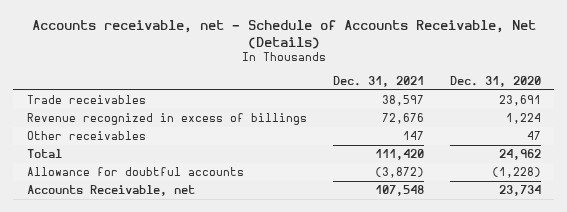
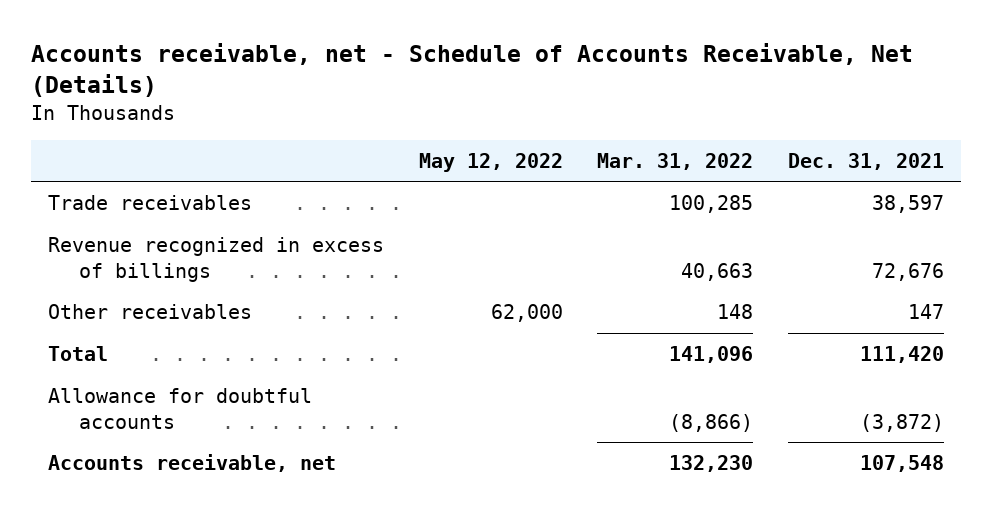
- | Dec. 31, 2021 | Dec. 31, 2020
+ | May 12, 2022 | Mar. 31, 2022 | Dec. 31, 2021
- Accounts Receivable, net | 107,548 | 23,734
+ Accounts receivable, net | | 132,230 | 107,548

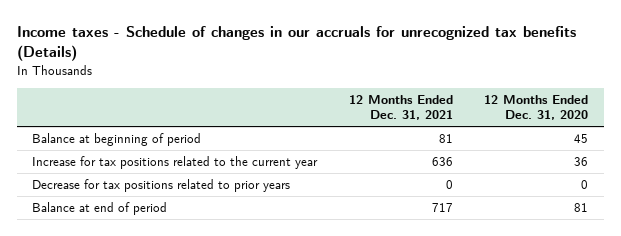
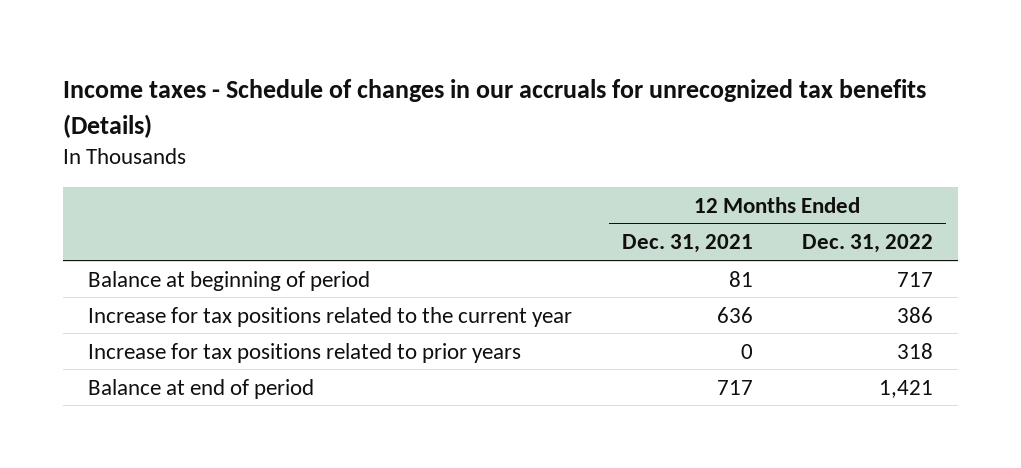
- | 12 Months Ended Dec. 31, 2021 | 12 Months Ended Dec. 31, 2020
+ | 12 Months Ended Dec. 31, 2021 | 12 Months Ended Dec. 31, 2022
- Decrease for tax positions related to prior years | 0 | 0
+ Increase for tax positions related to prior years | 0 | 318

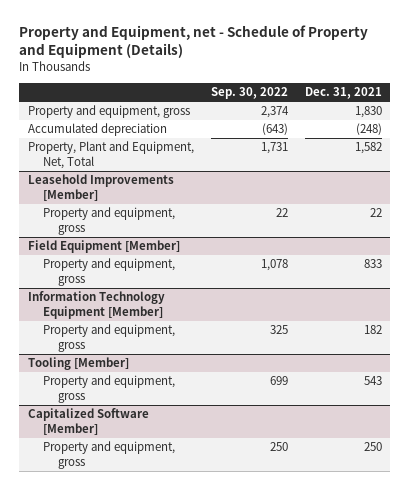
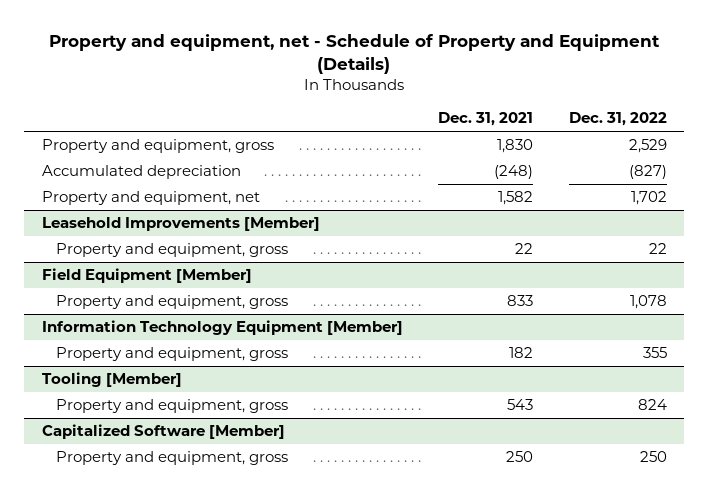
- Property and Equipment, net - Schedule of Property and Equipment (Details)
+ Property and equipment, net - Schedule of Property and Equipment (Details)
- | Sep. 30, 2022 | Dec. 31, 2021
+ | Dec. 31, 2021 | Dec. 31, 2022
- Property, Plant and Equipment, Net, Total | 1,731 | 1,582
+ Property and equipment, net | 1,582 | 1,702

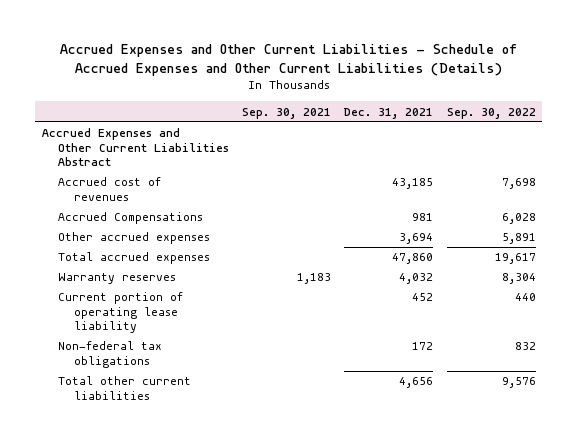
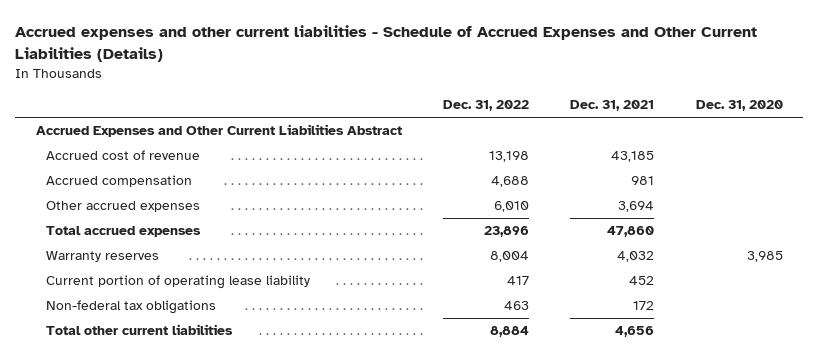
- Accrued Expenses and Other Current Liabilities - Schedule of Accrued Expenses and Other Current Liabilities (Details)
+ Accrued expenses and other current liabilities - Schedule of Accrued Expenses and Other Current Liabilities (Details)
- | Sep. 30, 2021 | Dec. 31, 2021 | Sep. 30, 2022
+ | Dec. 31, 2022 | Dec. 31, 2021 | Dec. 31, 2020
- Accrued cost of revenues | | 43,185 | 7,698
- Accrued Compensations | | 981 | 6,028
+ Accrued cost of revenue | 13,198 | 43,185 |
+ Accrued compensation | 4,688 | 981 |

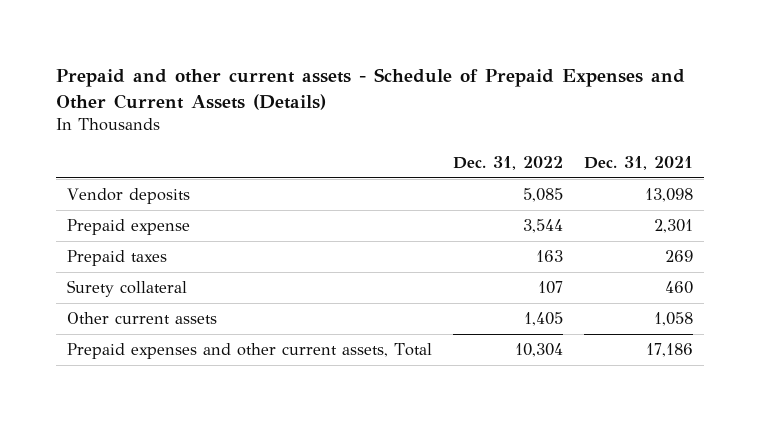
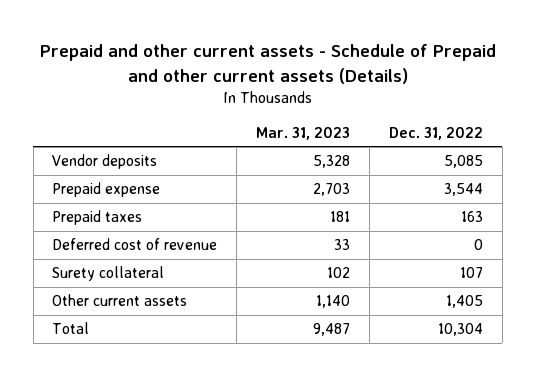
- Prepaid and other current assets - Schedule of Prepaid Expenses and Other Current Assets (Details)
+ Prepaid and other current assets - Schedule of Prepaid and other current assets (Details)
- | Dec. 31, 2022 | Dec. 31, 2021
+ | Mar. 31, 2023 | Dec. 31, 2022
+ Deferred cost of revenue | 33 | 0
- Prepaid expenses and other current assets, Total | 10,304 | 17,186
+ Total | 9,487 | 10,304

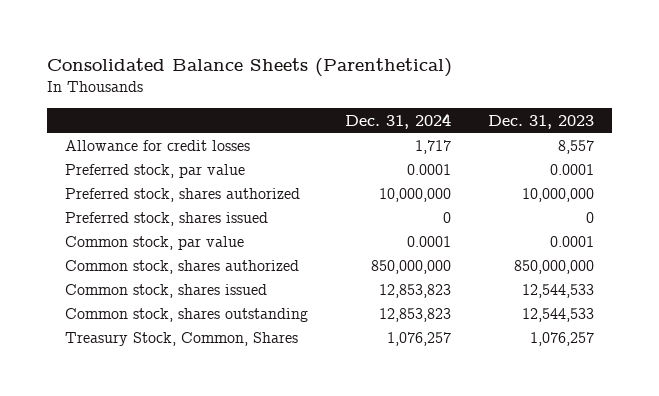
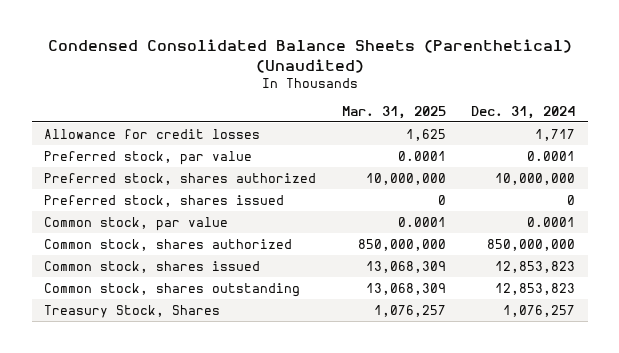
- Consolidated Balance Sheets (Parenthetical)
+ Condensed Consolidated Balance Sheets (Parenthetical) (Unaudited)
- | Dec. 31, 2024 | Dec. 31, 2023
+ | Mar. 31, 2025 | Dec. 31, 2024
- Treasury Stock, Common, Shares | 1,076,257 | 1,076,257
+ Treasury Stock, Shares | 1,076,257 | 1,076,257

